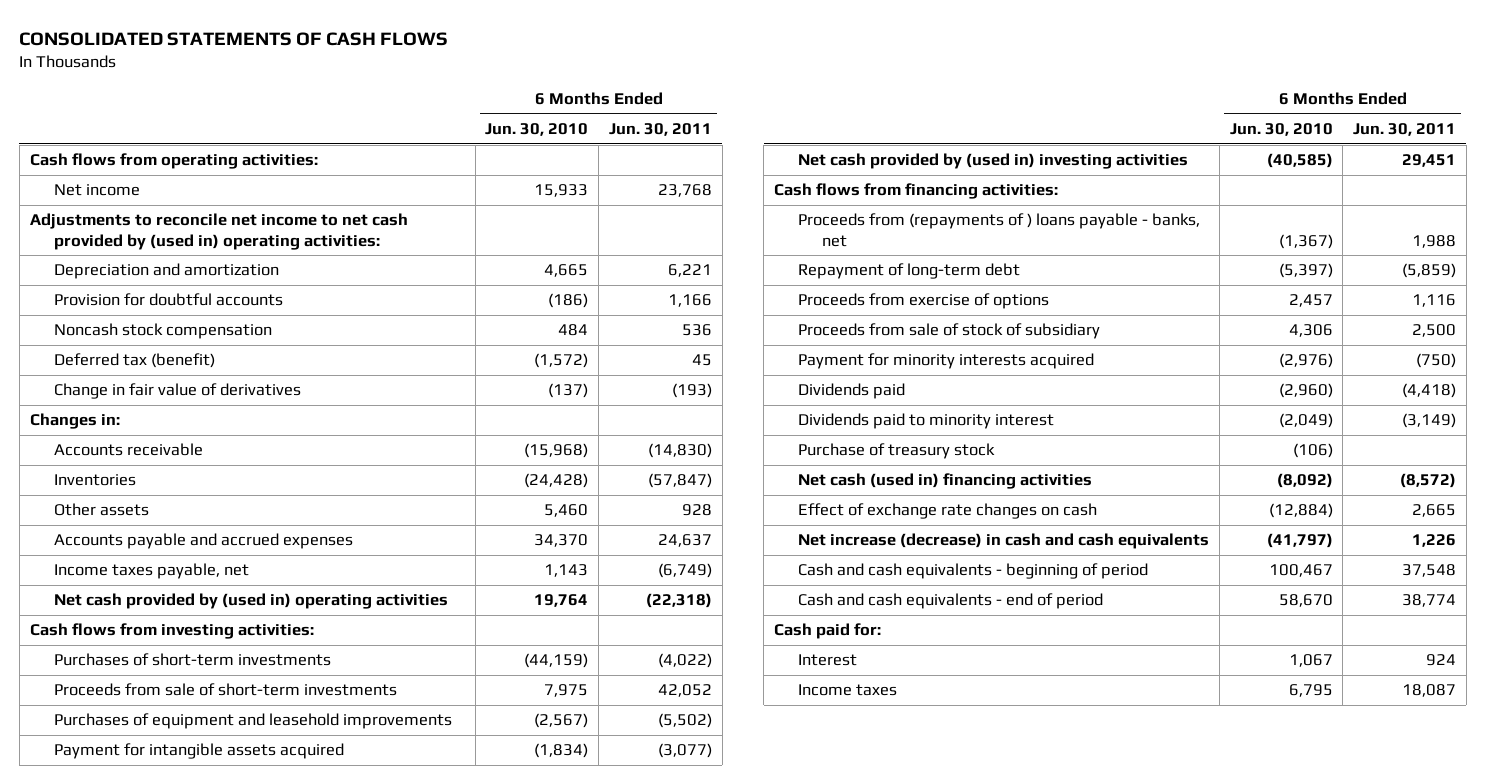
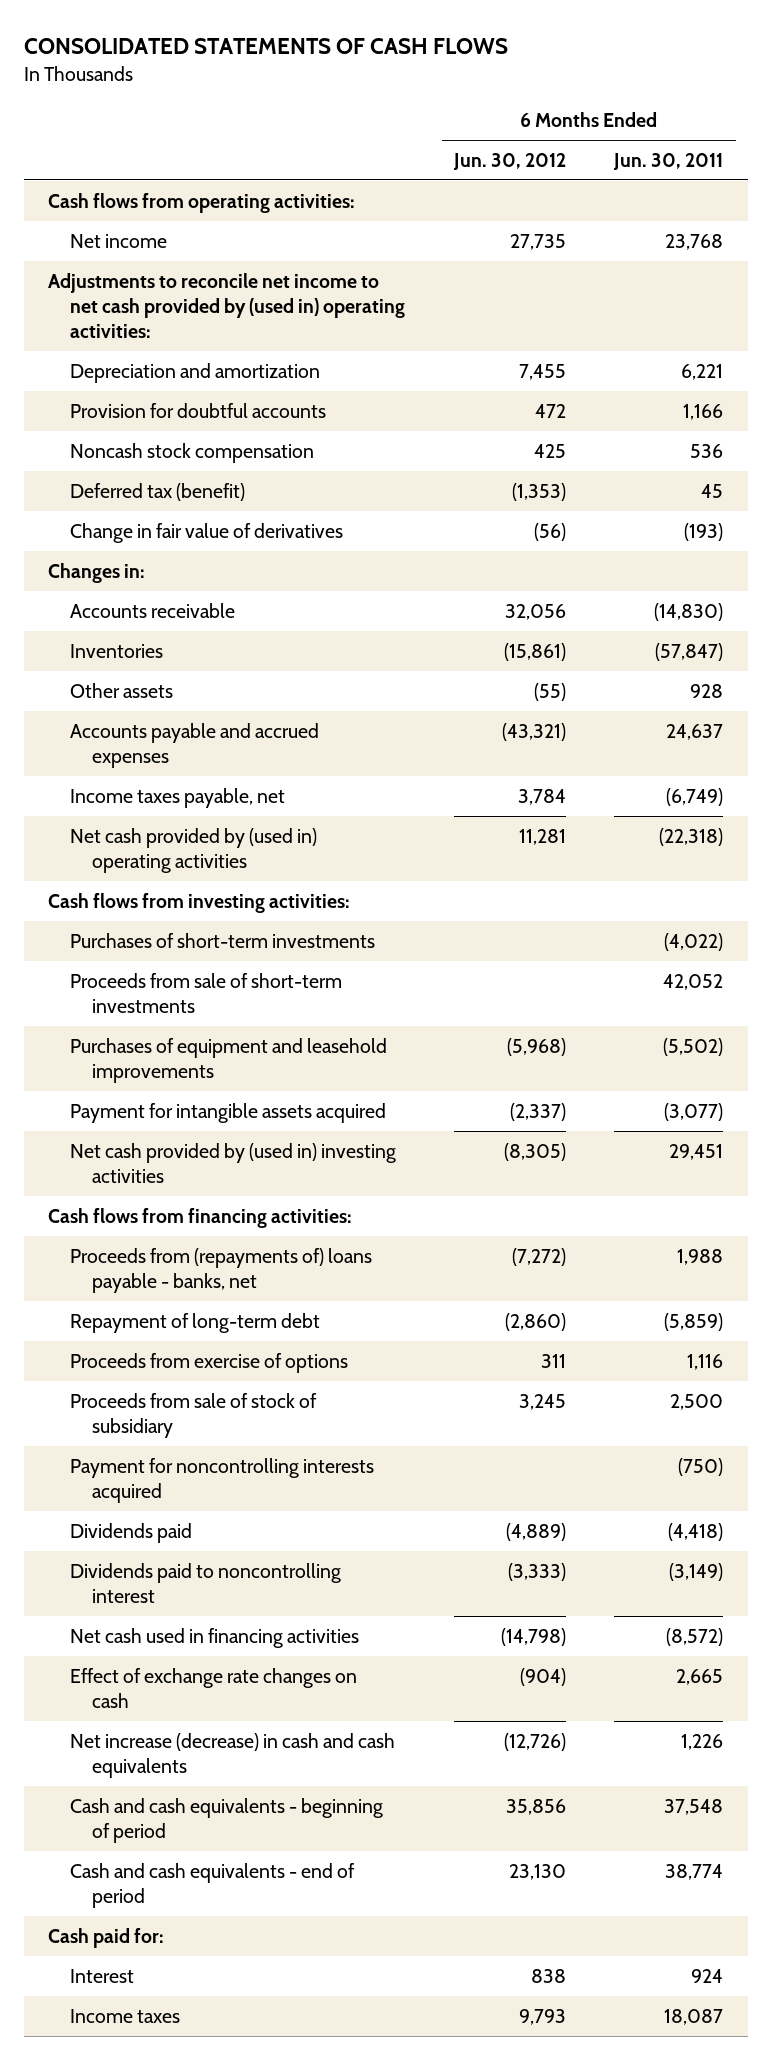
- | 6 Months Ended Jun. 30, 2010 | 6 Months Ended Jun. 30, 2011
+ | 6 Months Ended Jun. 30, 2012 | 6 Months Ended Jun. 30, 2011
- Proceeds from (repayments of ) loans payable - banks, net | (1,367) | 1,988
+ Proceeds from (repayments of) loans payable - banks, net | (7,272) | 1,988
- Payment for minority interests acquired | (2,976) | (750)
+ Payment for noncontrolling interests acquired | | (750)
- Dividends paid to minority interest | (2,049) | (3,149)
- Purchase of treasury stock | (106) |
- Net cash (used in) financing activities | (8,092) | (8,572)
+ Dividends paid to noncontrolling interest | (3,333) | (3,149)
+ Net cash used in financing activities | (14,798) | (8,572)

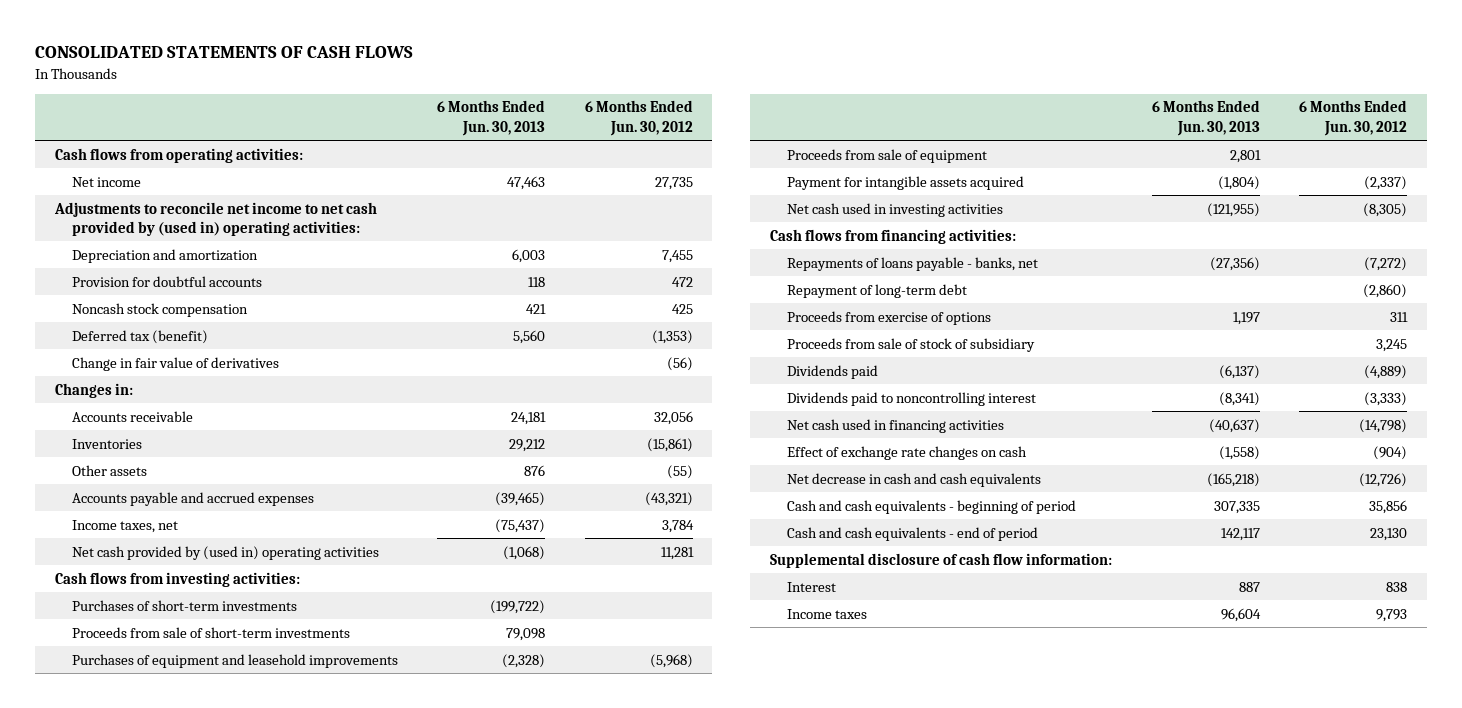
- | 6 Months Ended Jun. 30, 2012 | 6 Months Ended Jun. 30, 2011
+ | 6 Months Ended Jun. 30, 2013 | 6 Months Ended Jun. 30, 2012
- Income taxes payable, net | 3,784 | (6,749)
+ Income taxes, net | (75,437) | 3,784
+ Proceeds from sale of equipment | 2,801 |
- Net cash provided by (used in) investing activities | (8,305) | 29,451
+ Net cash used in investing activities | (121,955) | (8,305)
- Proceeds from (repayments of) loans payable - banks, net | (7,272) | 1,988
+ Repayments of loans payable - banks, net | (27,356) | (7,272)
- Payment for noncontrolling interests acquired | | (750)
- Net increase (decrease) in cash and cash equivalents | (12,726) | 1,226
+ Net decrease in cash and cash equivalents | (165,218) | (12,726)
- Cash paid for:
+ Supplemental disclosure of cash flow information:

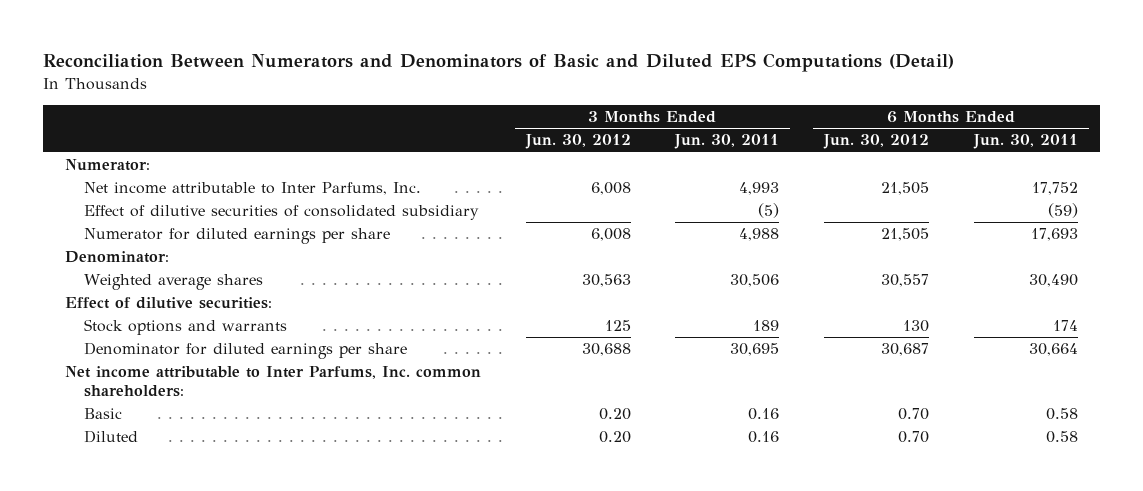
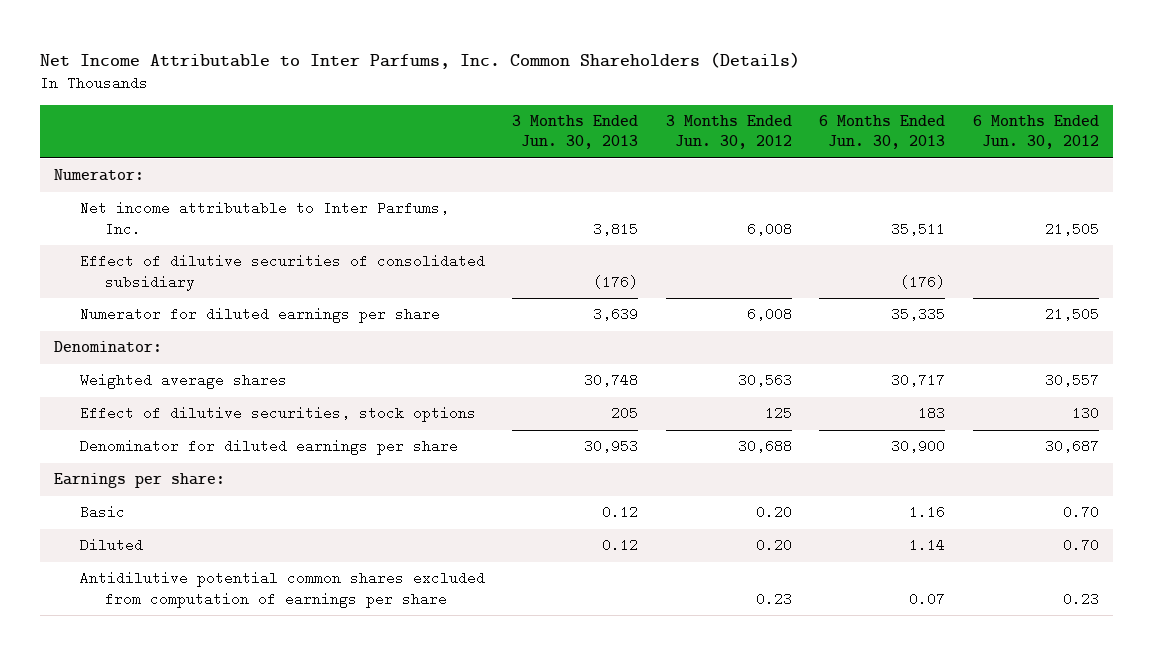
- Reconciliation Between Numerators and Denominators of Basic and Diluted EPS Computations (Detail)
+ Net Income Attributable to Inter Parfums, Inc. Common Shareholders (Details)
- | 3 Months Ended Jun. 30, 2012 | 3 Months Ended Jun. 30, 2011 | 6 Months Ended Jun. 30, 2012 | 6 Months Ended Jun. 30, 2011
+ | 3 Months Ended Jun. 30, 2013 | 3 Months Ended Jun. 30, 2012 | 6 Months Ended Jun. 30, 2013 | 6 Months Ended Jun. 30, 2012
- Effect of dilutive securities:
- Stock options and warrants | 125 | 189 | 130 | 174
+ Effect of dilutive securities, stock options | 205 | 125 | 183 | 130
- Net income attributable to Inter Parfums, Inc. common shareholders:
+ Earnings per share:
+ Antidilutive potential common shares excluded from computation of earnings per share | | 0.23 | 0.07 | 0.23

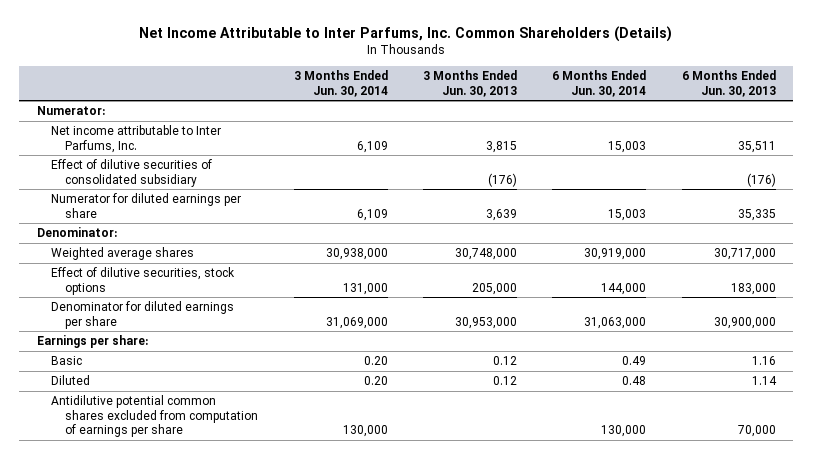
- | 3 Months Ended Jun. 30, 2013 | 3 Months Ended Jun. 30, 2012 | 6 Months Ended Jun. 30, 2013 | 6 Months Ended Jun. 30, 2012
+ | 3 Months Ended Jun. 30, 2014 | 3 Months Ended Jun. 30, 2013 | 6 Months Ended Jun. 30, 2014 | 6 Months Ended Jun. 30, 2013
- Weighted average shares | 30,748 | 30,563 | 30,717 | 30,557
- Effect of dilutive securities, stock options | 205 | 125 | 183 | 130
- Denominator for diluted earnings per share | 30,953 | 30,688 | 30,900 | 30,687
+ Weighted average shares | 30,938,000 | 30,748,000 | 30,919,000 | 30,717,000
+ Effect of dilutive securities, stock options | 131,000 | 205,000 | 144,000 | 183,000
+ Denominator for diluted earnings per share | 31,069,000 | 30,953,000 | 31,063,000 | 30,900,000
- Antidilutive potential common shares excluded from computation of earnings per share | | 0.23 | 0.07 | 0.23
+ Antidilutive potential common shares excluded from computation of earnings per share | 130,000 | | 130,000 | 70,000

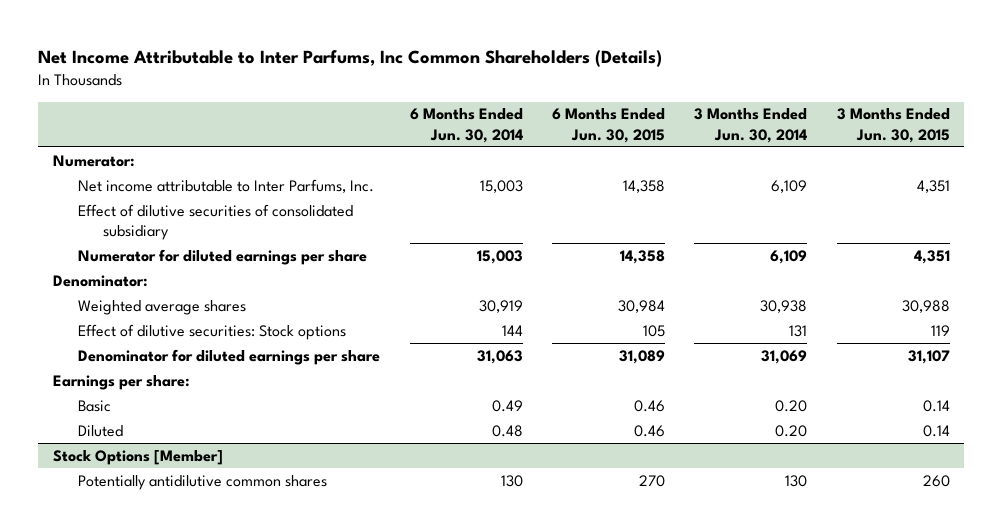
- Net Income Attributable to Inter Parfums, Inc. Common Shareholders (Details)
+ Net Income Attributable to Inter Parfums, Inc Common Shareholders (Details)
- | 3 Months Ended Jun. 30, 2014 | 3 Months Ended Jun. 30, 2013 | 6 Months Ended Jun. 30, 2014 | 6 Months Ended Jun. 30, 2013
+ | 6 Months Ended Jun. 30, 2014 | 6 Months Ended Jun. 30, 2015 | 3 Months Ended Jun. 30, 2014 | 3 Months Ended Jun. 30, 2015
- Weighted average shares | 30,938,000 | 30,748,000 | 30,919,000 | 30,717,000
- Effect of dilutive securities, stock options | 131,000 | 205,000 | 144,000 | 183,000
- Denominator for diluted earnings per share | 31,069,000 | 30,953,000 | 31,063,000 | 30,900,000
+ Weighted average shares | 30,919 | 30,984 | 30,938 | 30,988
+ Effect of dilutive securities: Stock options | 144 | 105 | 131 | 119
+ Denominator for diluted earnings per share | 31,063 | 31,089 | 31,069 | 31,107
- Antidilutive potential common shares excluded from computation of earnings per share | 130,000 | | 130,000 | 70,000
+ Stock Options [Member]
+ Potentially antidilutive common shares | 130 | 270 | 130 | 260

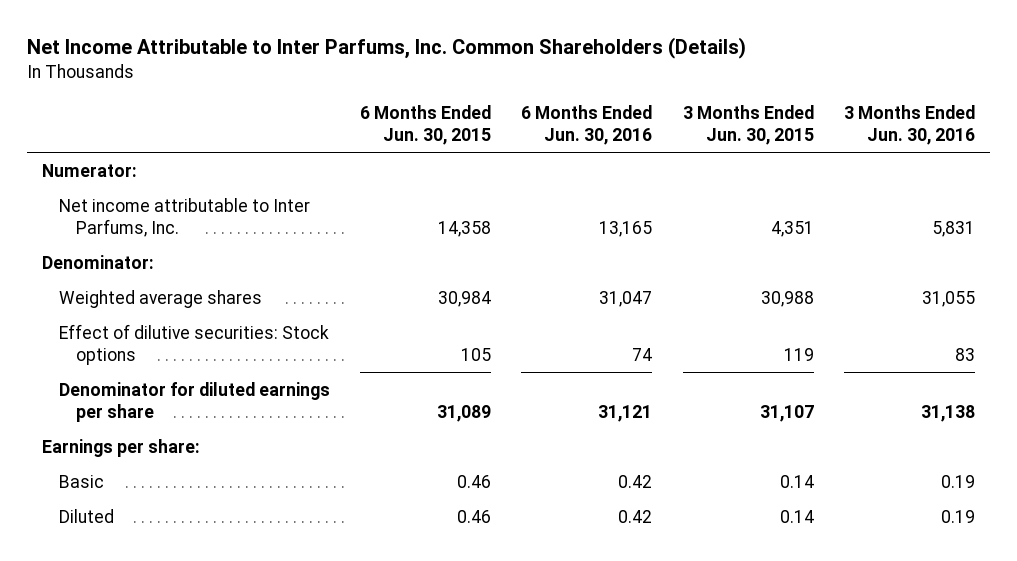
- Net Income Attributable to Inter Parfums, Inc Common Shareholders (Details)
+ Net Income Attributable to Inter Parfums, Inc. Common Shareholders (Details)
- | 6 Months Ended Jun. 30, 2014 | 6 Months Ended Jun. 30, 2015 | 3 Months Ended Jun. 30, 2014 | 3 Months Ended Jun. 30, 2015
+ | 6 Months Ended Jun. 30, 2015 | 6 Months Ended Jun. 30, 2016 | 3 Months Ended Jun. 30, 2015 | 3 Months Ended Jun. 30, 2016
- Effect of dilutive securities of consolidated subsidiary
- Numerator for diluted earnings per share | 15,003 | 14,358 | 6,109 | 4,351
- Stock Options [Member]
- Potentially antidilutive common shares | 130 | 270 | 130 | 260

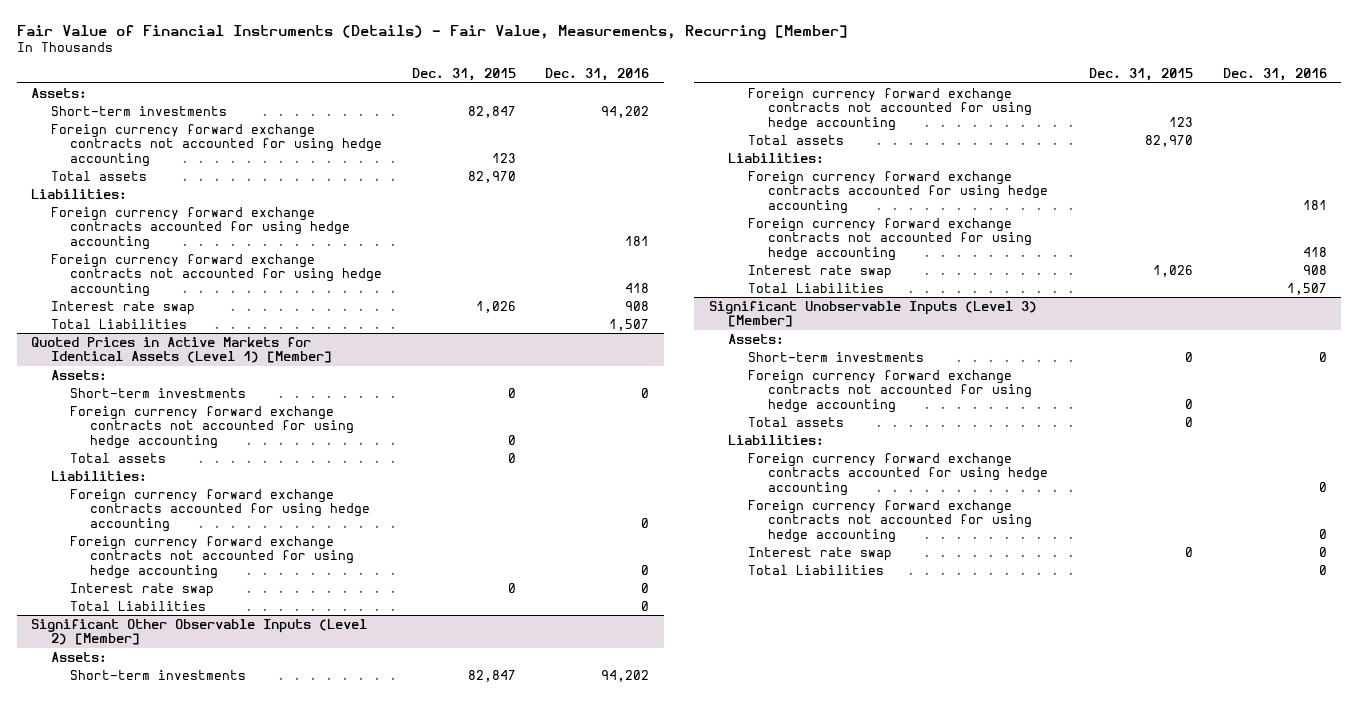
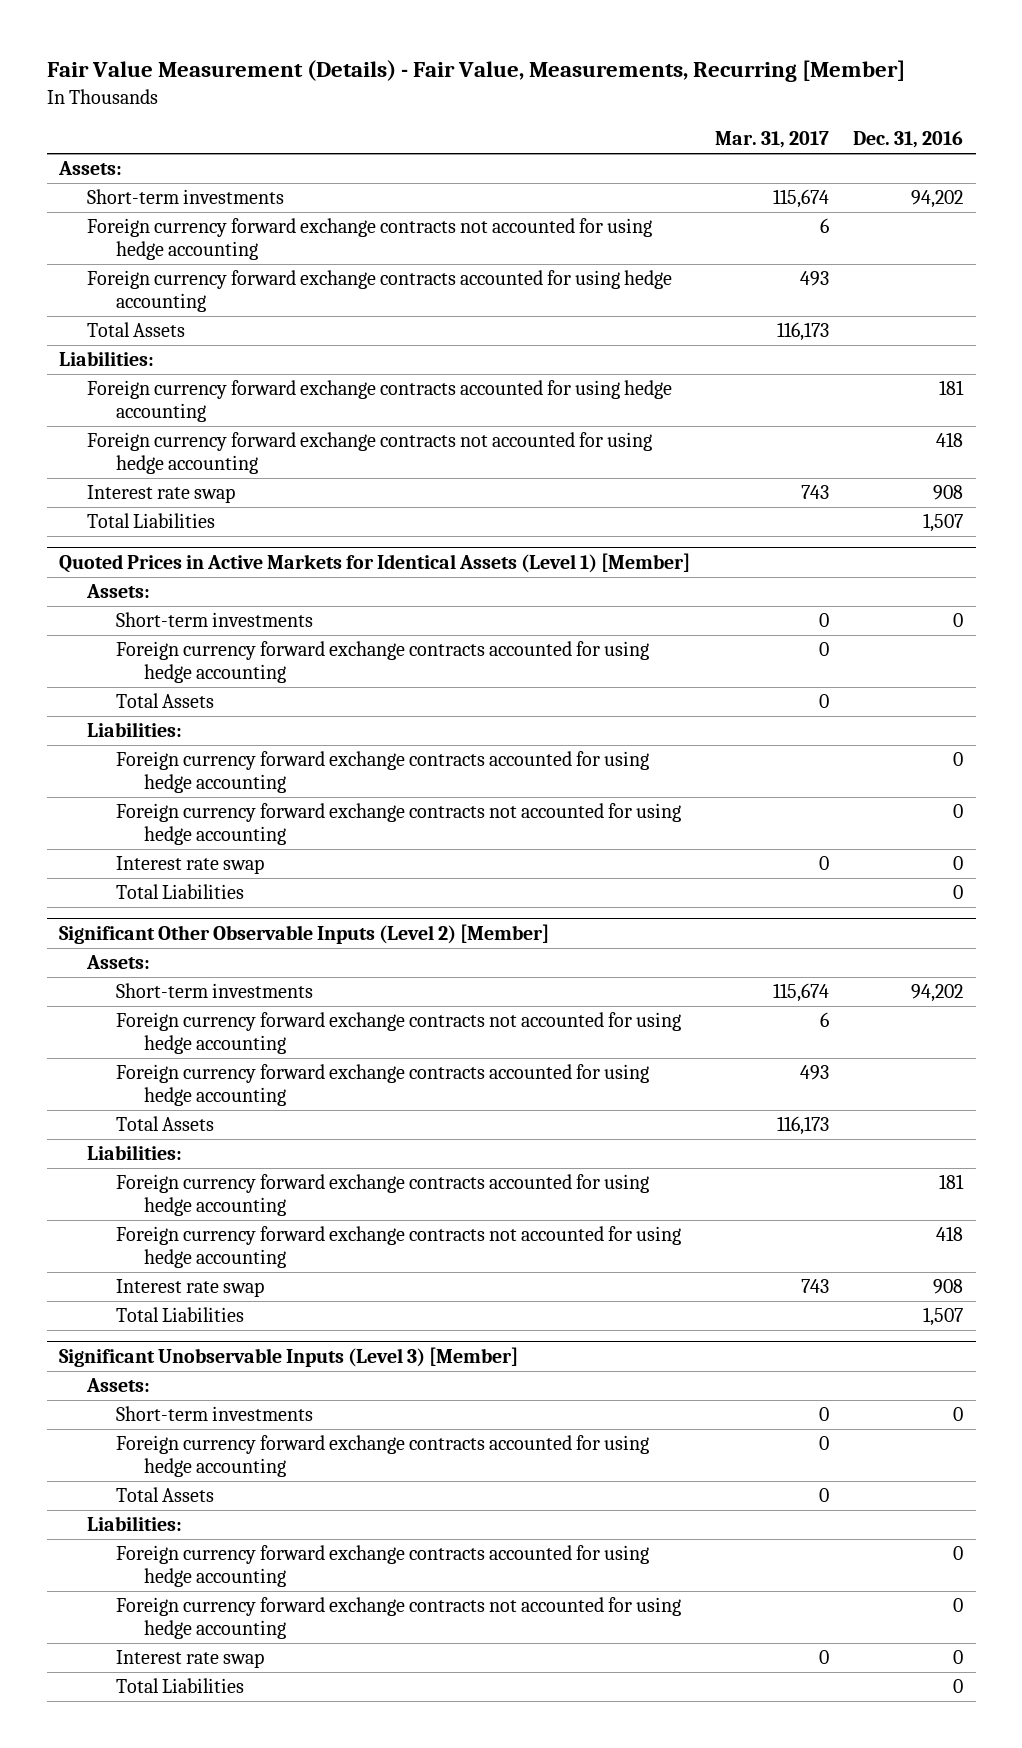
- Fair Value of Financial Instruments (Details) - Fair Value, Measurements, Recurring [Member]
+ Fair Value Measurement (Details) - Fair Value, Measurements, Recurring [Member]
- | Dec. 31, 2015 | Dec. 31, 2016
+ | Mar. 31, 2017 | Dec. 31, 2016
- Total assets | 82,970 |
+ Foreign currency forward exchange contracts accounted for using hedge accounting | 493 |
+ Total Assets | 116,173 |
@ Quoted Prices in Active Markets for Identical Assets (Level 1) [Member]
- Foreign currency forward exchange contracts not accounted for using hedge accounting | 0 |
- Total assets | 0 |
+ Foreign currency forward exchange contracts accounted for using hedge accounting | 0 |
+ Total Assets | 0 |
@ Significant Other Observable Inputs (Level 2) [Member]
- Total assets | 82,970 |
+ Foreign currency forward exchange contracts accounted for using hedge accounting | 493 |
+ Total Assets | 116,173 |
@ Significant Unobservable Inputs (Level 3) [Member]
- Foreign currency forward exchange contracts not accounted for using hedge accounting | 0 |
- Total assets | 0 |
+ Foreign currency forward exchange contracts accounted for using hedge accounting | 0 |
+ Total Assets | 0 |

